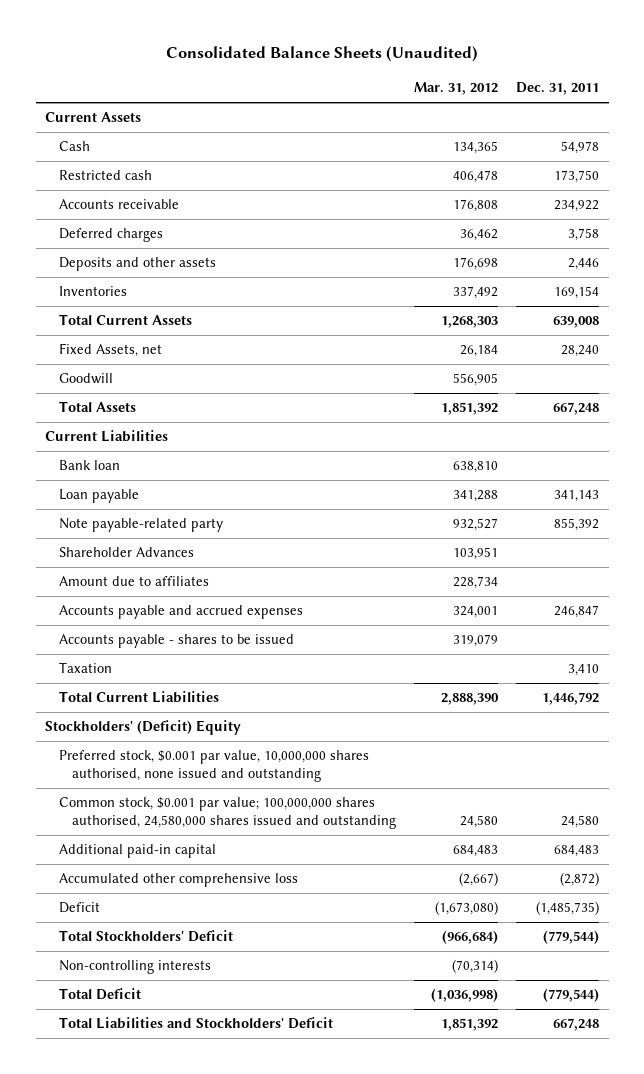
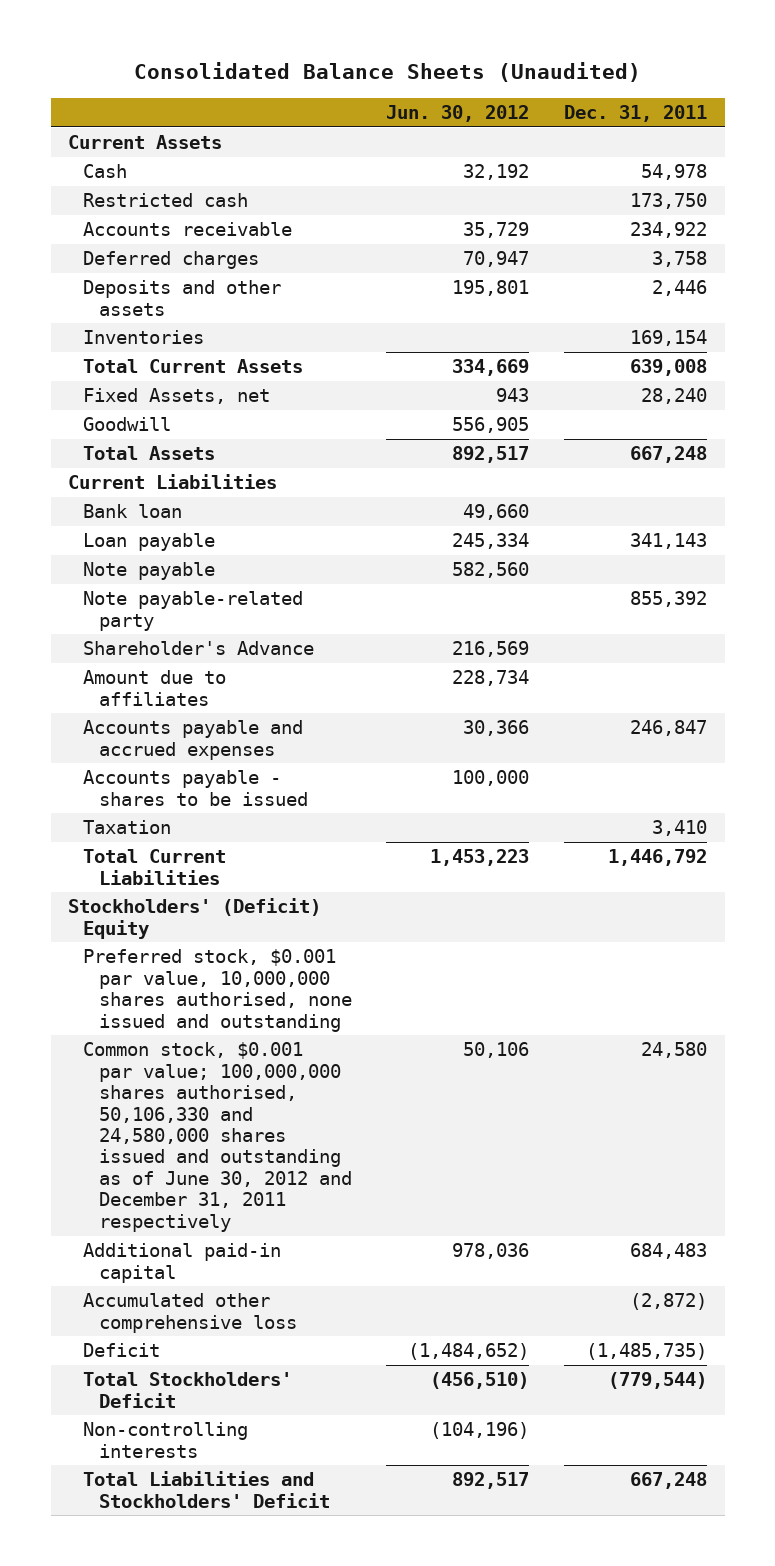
- | Mar. 31, 2012 | Dec. 31, 2011
+ | Jun. 30, 2012 | Dec. 31, 2011
+ Note payable | 582,560 |
- Shareholder Advances | 103,951 |
+ Shareholder's Advance | 216,569 |
- Common stock, $0.001 par value; 100,000,000 shares authorised, 24,580,000 shares issued and outstanding | 24,580 | 24,580
+ Common stock, $0.001 par value; 100,000,000 shares authorised, 50,106,330 and 24,580,000 shares issued and outstanding as of June 30, 2012 and December 31, 2011 respectively | 50,106 | 24,580
- Total Deficit | (1,036,998) | (779,544)

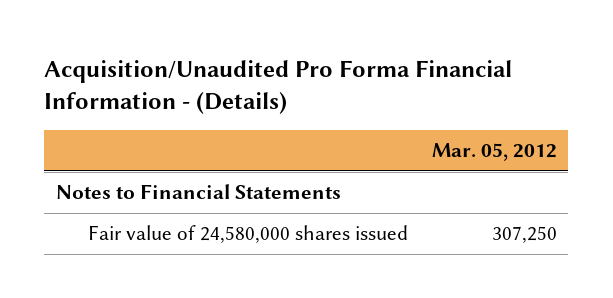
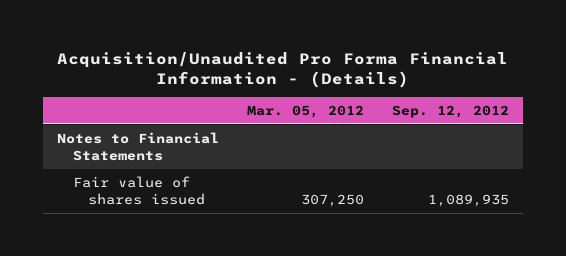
- | Mar. 05, 2012
+ | Mar. 05, 2012 | Sep. 12, 2012
- Fair value of 24,580,000 shares issued | 307,250
+ Fair value of shares issued | 307,250 | 1,089,935

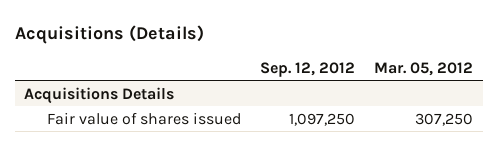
- Acquisition/Unaudited Pro Forma Financial Information - (Details)
+ Acquisitions (Details)
- | Mar. 05, 2012 | Sep. 12, 2012
+ | Sep. 12, 2012 | Mar. 05, 2012
- Notes to Financial Statements
- Fair value of shares issued | 307,250 | 1,089,935
+ Acquisitions Details
+ Fair value of shares issued | 1,097,250 | 307,250

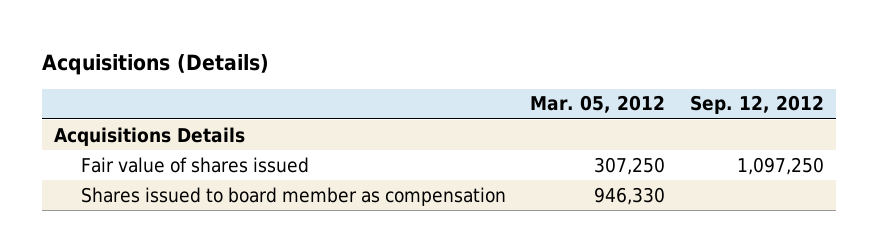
- | Sep. 12, 2012 | Mar. 05, 2012
+ | Mar. 05, 2012 | Sep. 12, 2012
+ Shares issued to board member as compensation | 946,330 |

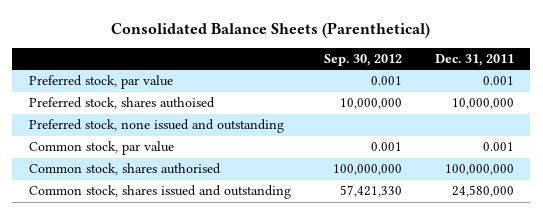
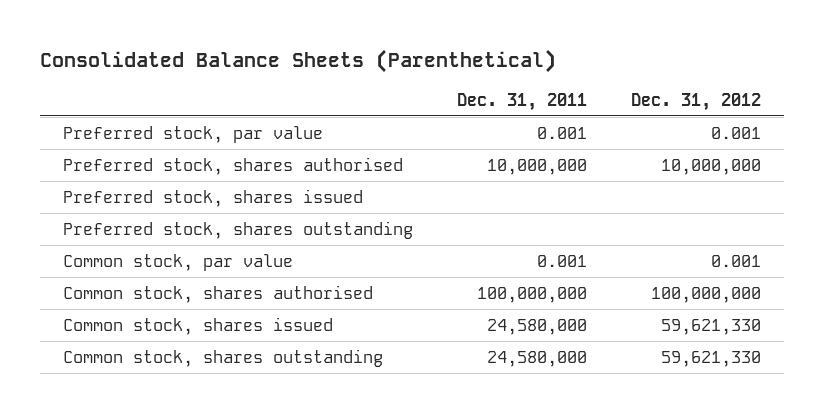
- | Sep. 30, 2012 | Dec. 31, 2011
+ | Dec. 31, 2011 | Dec. 31, 2012
- Preferred stock, shares authoised | 10,000,000 | 10,000,000
- Preferred stock, none issued and outstanding
+ Preferred stock, shares authorised | 10,000,000 | 10,000,000
+ Preferred stock, shares issued
+ Preferred stock, shares outstanding
- Common stock, shares issued and outstanding | 57,421,330 | 24,580,000
+ Common stock, shares issued | 24,580,000 | 59,621,330
+ Common stock, shares outstanding | 24,580,000 | 59,621,330

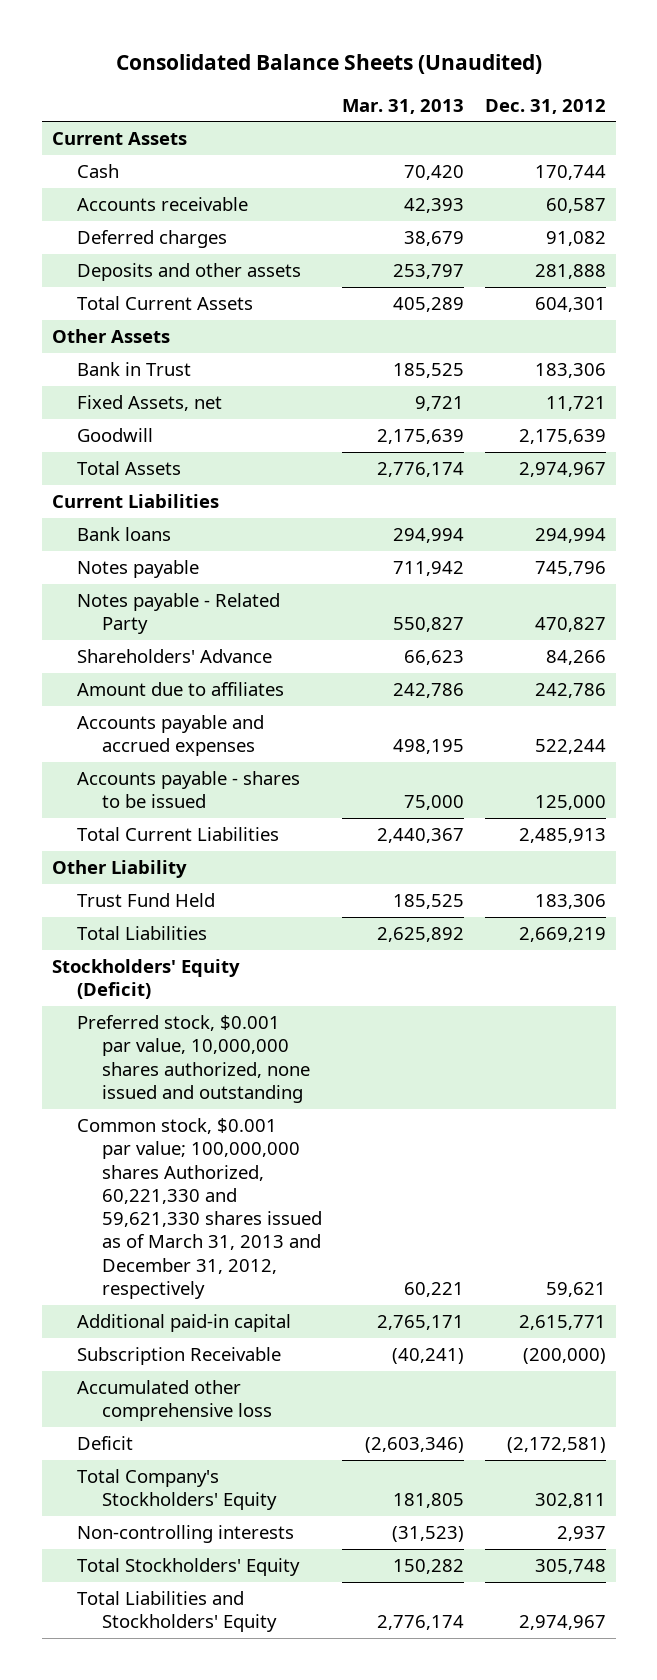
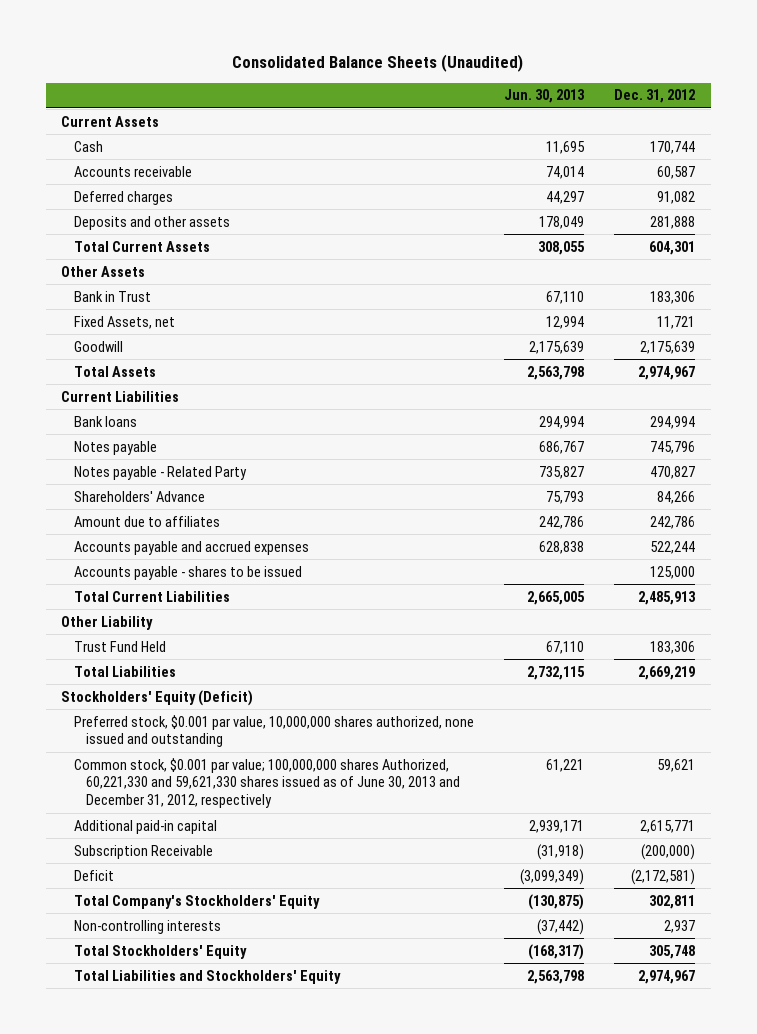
- | Mar. 31, 2013 | Dec. 31, 2012
+ | Jun. 30, 2013 | Dec. 31, 2012
- Common stock, $0.001 par value; 100,000,000 shares Authorized, 60,221,330 and 59,621,330 shares issued as of March 31, 2013 and December 31, 2012, respectively | 60,221 | 59,621
+ Common stock, $0.001 par value; 100,000,000 shares Authorized, 60,221,330 and 59,621,330 shares issued as of June 30, 2013 and December 31, 2012, respectively | 61,221 | 59,621
- Accumulated other comprehensive loss

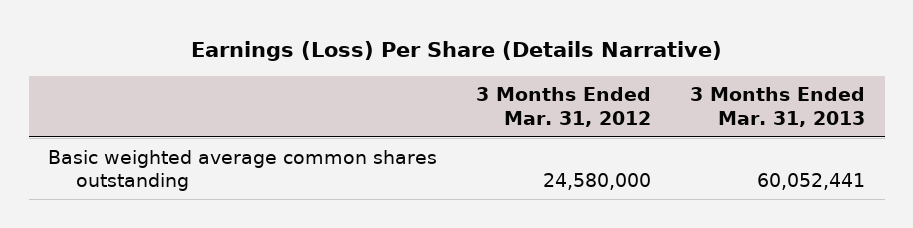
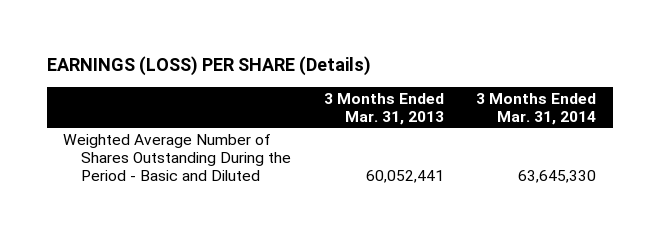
- Earnings (Loss) Per Share (Details Narrative)
+ EARNINGS (LOSS) PER SHARE (Details)
- | 3 Months Ended Mar. 31, 2012 | 3 Months Ended Mar. 31, 2013
+ | 3 Months Ended Mar. 31, 2013 | 3 Months Ended Mar. 31, 2014
- Basic weighted average common shares outstanding | 24,580,000 | 60,052,441
+ Weighted Average Number of Shares Outstanding During the Period - Basic and Diluted | 60,052,441 | 63,645,330

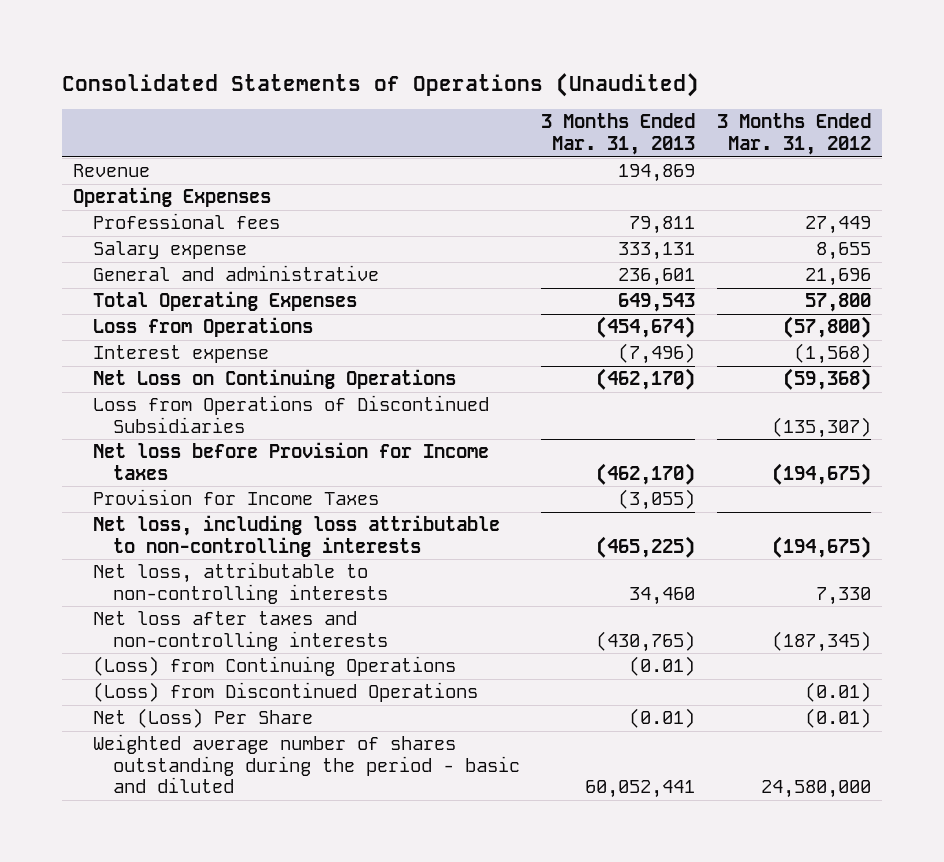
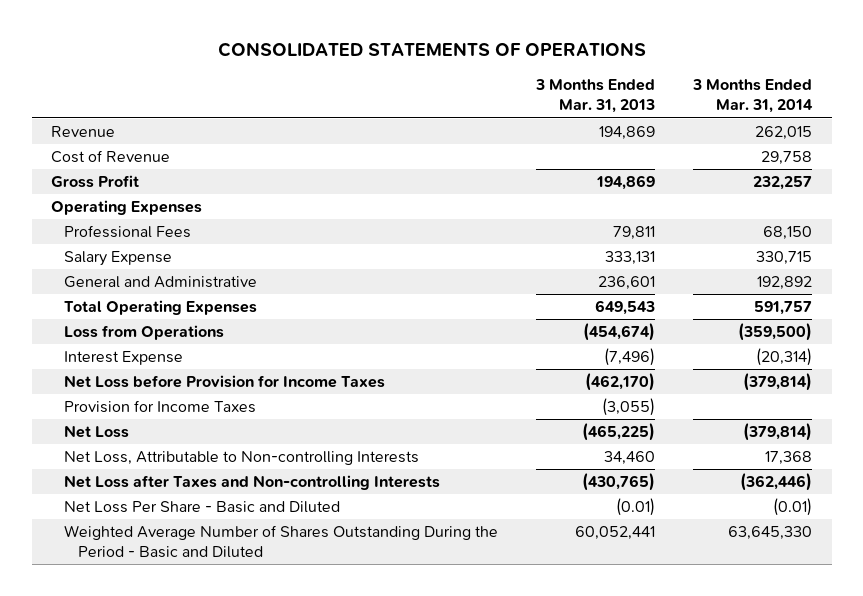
- Consolidated Statements of Operations (Unaudited)
+ CONSOLIDATED STATEMENTS OF OPERATIONS
- | 3 Months Ended Mar. 31, 2013 | 3 Months Ended Mar. 31, 2012
+ | 3 Months Ended Mar. 31, 2013 | 3 Months Ended Mar. 31, 2014
+ Cost of Revenue | | 29,758
+ Gross Profit | 194,869 | 232,257
- Professional fees | 79,811 | 27,449
- Salary expense | 333,131 | 8,655
- General and administrative | 236,601 | 21,696
+ Professional Fees | 79,811 | 68,150
+ Salary Expense | 333,131 | 330,715
+ General and Administrative | 236,601 | 192,892
- Interest expense | (7,496) | (1,568)
- Net Loss on Continuing Operations | (462,170) | (59,368)
- Loss from Operations of Discontinued Subsidiaries | | (135,307)
- Net loss before Provision for Income taxes | (462,170) | (194,675)
+ Interest Expense | (7,496) | (20,314)
+ Net Loss before Provision for Income Taxes | (462,170) | (379,814)
- Net loss, including loss attributable to non-controlling interests | (465,225) | (194,675)
- Net loss, attributable to non-controlling interests | 34,460 | 7,330
- Net loss after taxes and non-controlling interests | (430,765) | (187,345)
- (Loss) from Continuing Operations | (0.01) |
- (Loss) from Discontinued Operations | | (0.01)
- Net (Loss) Per Share | (0.01) | (0.01)
- Weighted average number of shares outstanding during the period - basic and diluted | 60,052,441 | 24,580,000
+ Net Loss | (465,225) | (379,814)
+ Net Loss, Attributable to Non-controlling Interests | 34,460 | 17,368
+ Net Loss after Taxes and Non-controlling Interests | (430,765) | (362,446)
+ Net Loss Per Share - Basic and Diluted | (0.01) | (0.01)
+ Weighted Average Number of Shares Outstanding During the Period - Basic and Diluted | 60,052,441 | 63,645,330

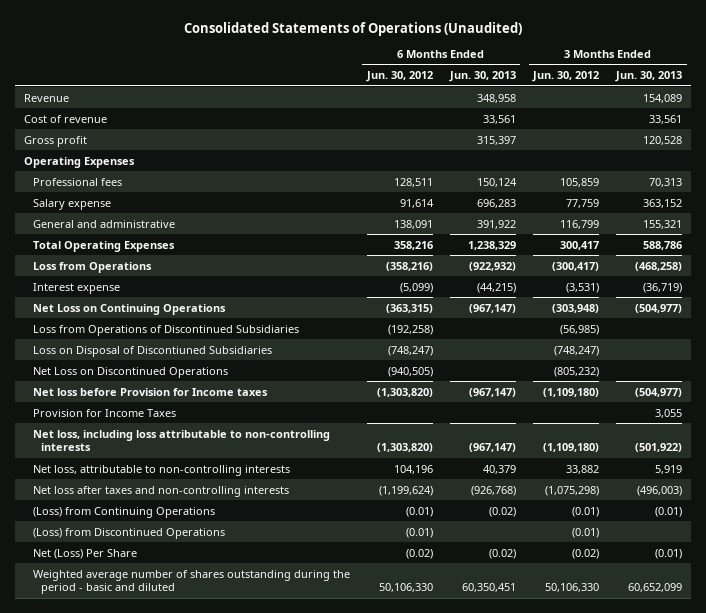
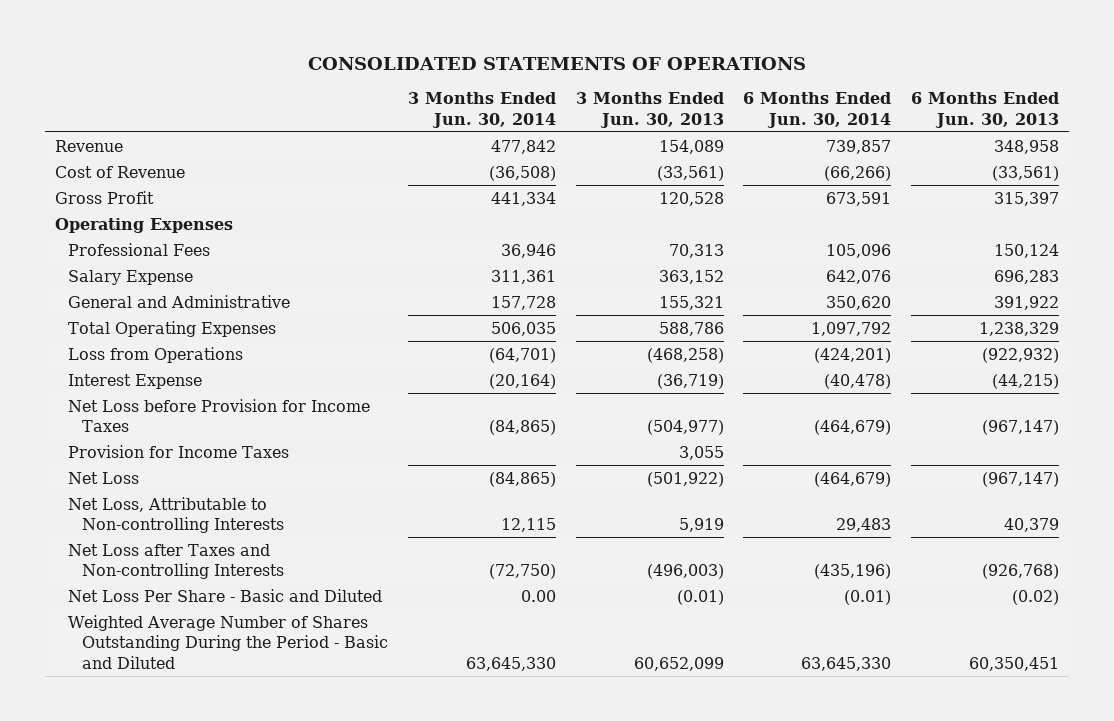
- Consolidated Statements of Operations (Unaudited)
+ CONSOLIDATED STATEMENTS OF OPERATIONS
- | 6 Months Ended Jun. 30, 2012 | 6 Months Ended Jun. 30, 2013 | 3 Months Ended Jun. 30, 2012 | 3 Months Ended Jun. 30, 2013
+ | 3 Months Ended Jun. 30, 2014 | 3 Months Ended Jun. 30, 2013 | 6 Months Ended Jun. 30, 2014 | 6 Months Ended Jun. 30, 2013
- Cost of revenue | | 33,561 | | 33,561
- Gross profit | | 315,397 | | 120,528
+ Cost of Revenue | (36,508) | (33,561) | (66,266) | (33,561)
+ Gross Profit | 441,334 | 120,528 | 673,591 | 315,397
- Professional fees | 128,511 | 150,124 | 105,859 | 70,313
- Salary expense | 91,614 | 696,283 | 77,759 | 363,152
- General and administrative | 138,091 | 391,922 | 116,799 | 155,321
+ Professional Fees | 36,946 | 70,313 | 105,096 | 150,124
+ Salary Expense | 311,361 | 363,152 | 642,076 | 696,283
+ General and Administrative | 157,728 | 155,321 | 350,620 | 391,922
- Interest expense | (5,099) | (44,215) | (3,531) | (36,719)
- Net Loss on Continuing Operations | (363,315) | (967,147) | (303,948) | (504,977)
- Loss from Operations of Discontinued Subsidiaries | (192,258) | | (56,985) |
- Loss on Disposal of Discontiuned Subsidiaries | (748,247) | | (748,247) |
- Net Loss on Discontinued Operations | (940,505) | | (805,232) |
- Net loss before Provision for Income taxes | (1,303,820) | (967,147) | (1,109,180) | (504,977)
+ Interest Expense | (20,164) | (36,719) | (40,478) | (44,215)
+ Net Loss before Provision for Income Taxes | (84,865) | (504,977) | (464,679) | (967,147)
- Net loss, including loss attributable to non-controlling interests | (1,303,820) | (967,147) | (1,109,180) | (501,922)
- Net loss, attributable to non-controlling interests | 104,196 | 40,379 | 33,882 | 5,919
- Net loss after taxes and non-controlling interests | (1,199,624) | (926,768) | (1,075,298) | (496,003)
- (Loss) from Continuing Operations | (0.01) | (0.02) | (0.01) | (0.01)
- (Loss) from Discontinued Operations | (0.01) | | (0.01) |
- Net (Loss) Per Share | (0.02) | (0.02) | (0.02) | (0.01)
- Weighted average number of shares outstanding during the period - basic and diluted | 50,106,330 | 60,350,451 | 50,106,330 | 60,652,099
+ Net Loss | (84,865) | (501,922) | (464,679) | (967,147)
+ Net Loss, Attributable to Non-controlling Interests | 12,115 | 5,919 | 29,483 | 40,379
+ Net Loss after Taxes and Non-controlling Interests | (72,750) | (496,003) | (435,196) | (926,768)
+ Net Loss Per Share - Basic and Diluted | 0.00 | (0.01) | (0.01) | (0.02)
+ Weighted Average Number of Shares Outstanding During the Period - Basic and Diluted | 63,645,330 | 60,652,099 | 63,645,330 | 60,350,451

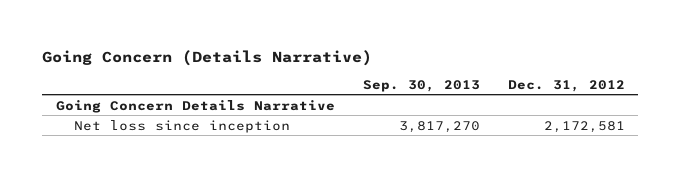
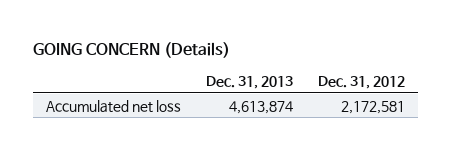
- Going Concern (Details Narrative)
+ GOING CONCERN (Details)
- | Sep. 30, 2013 | Dec. 31, 2012
+ | Dec. 31, 2013 | Dec. 31, 2012
- Going Concern Details Narrative
- Net loss since inception | 3,817,270 | 2,172,581
+ Accumulated net loss | 4,613,874 | 2,172,581

